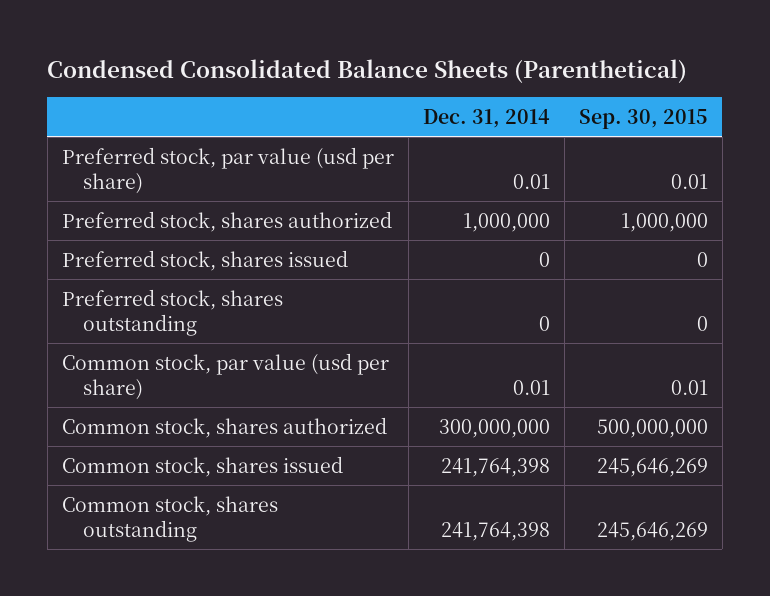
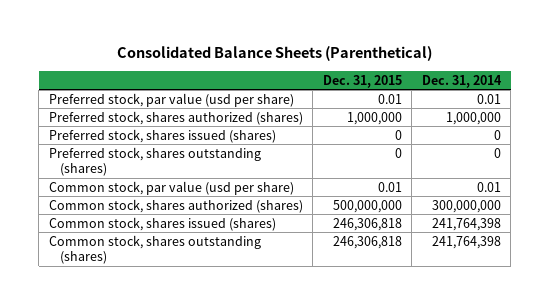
- Condensed Consolidated Balance Sheets (Parenthetical)
+ Consolidated Balance Sheets (Parenthetical)
- | Dec. 31, 2014 | Sep. 30, 2015
+ | Dec. 31, 2015 | Dec. 31, 2014
- Preferred stock, shares authorized | 1,000,000 | 1,000,000
- Preferred stock, shares issued | 0 | 0
- Preferred stock, shares outstanding | 0 | 0
+ Preferred stock, shares authorized (shares) | 1,000,000 | 1,000,000
+ Preferred stock, shares issued (shares) | 0 | 0
+ Preferred stock, shares outstanding (shares) | 0 | 0
- Common stock, shares authorized | 300,000,000 | 500,000,000
- Common stock, shares issued | 241,764,398 | 245,646,269
- Common stock, shares outstanding | 241,764,398 | 245,646,269
+ Common stock, shares authorized (shares) | 500,000,000 | 300,000,000
+ Common stock, shares issued (shares) | 246,306,818 | 241,764,398
+ Common stock, shares outstanding (shares) | 246,306,818 | 241,764,398

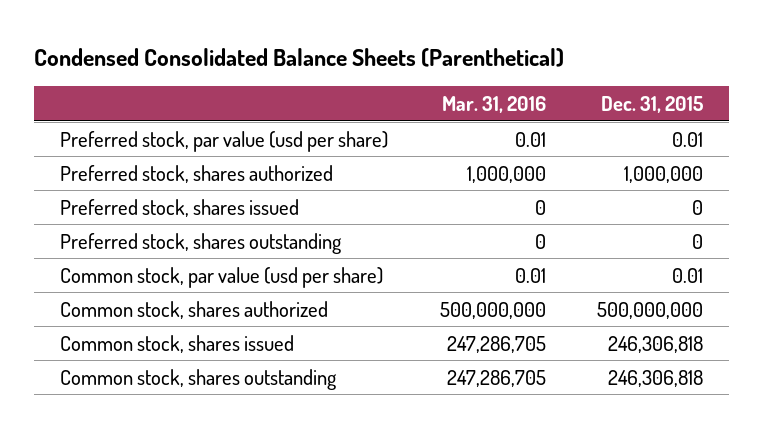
- Consolidated Balance Sheets (Parenthetical)
+ Condensed Consolidated Balance Sheets (Parenthetical)
- | Dec. 31, 2015 | Dec. 31, 2014
+ | Mar. 31, 2016 | Dec. 31, 2015
- Preferred stock, shares authorized (shares) | 1,000,000 | 1,000,000
- Preferred stock, shares issued (shares) | 0 | 0
- Preferred stock, shares outstanding (shares) | 0 | 0
+ Preferred stock, shares authorized | 1,000,000 | 1,000,000
+ Preferred stock, shares issued | 0 | 0
+ Preferred stock, shares outstanding | 0 | 0
- Common stock, shares authorized (shares) | 500,000,000 | 300,000,000
- Common stock, shares issued (shares) | 246,306,818 | 241,764,398
- Common stock, shares outstanding (shares) | 246,306,818 | 241,764,398
+ Common stock, shares authorized | 500,000,000 | 500,000,000
+ Common stock, shares issued | 247,286,705 | 246,306,818
+ Common stock, shares outstanding | 247,286,705 | 246,306,818

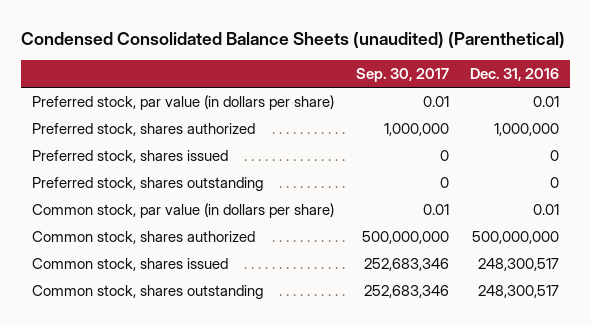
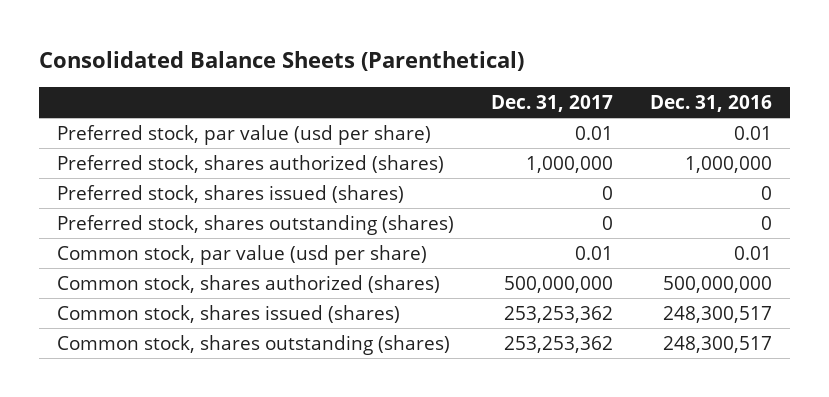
- Condensed Consolidated Balance Sheets (unaudited) (Parenthetical)
+ Consolidated Balance Sheets (Parenthetical)
- | Sep. 30, 2017 | Dec. 31, 2016
+ | Dec. 31, 2017 | Dec. 31, 2016
- Preferred stock, par value (in dollars per share) | 0.01 | 0.01
- Preferred stock, shares authorized | 1,000,000 | 1,000,000
- Preferred stock, shares issued | 0 | 0
- Preferred stock, shares outstanding | 0 | 0
- Common stock, par value (in dollars per share) | 0.01 | 0.01
- Common stock, shares authorized | 500,000,000 | 500,000,000
- Common stock, shares issued | 252,683,346 | 248,300,517
- Common stock, shares outstanding | 252,683,346 | 248,300,517
+ Preferred stock, par value (usd per share) | 0.01 | 0.01
+ Preferred stock, shares authorized (shares) | 1,000,000 | 1,000,000
+ Preferred stock, shares issued (shares) | 0 | 0
+ Preferred stock, shares outstanding (shares) | 0 | 0
+ Common stock, par value (usd per share) | 0.01 | 0.01
+ Common stock, shares authorized (shares) | 500,000,000 | 500,000,000
+ Common stock, shares issued (shares) | 253,253,362 | 248,300,517
+ Common stock, shares outstanding (shares) | 253,253,362 | 248,300,517

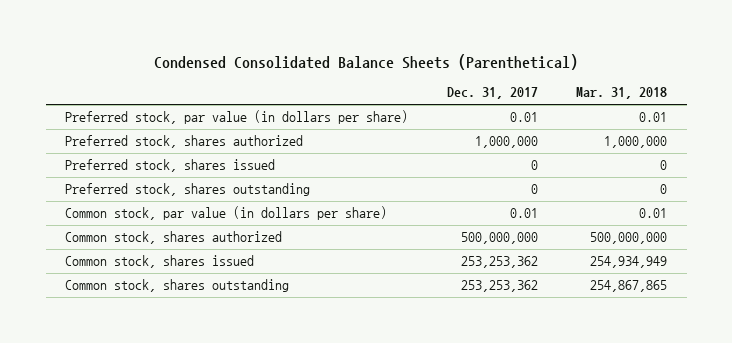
- Consolidated Balance Sheets (Parenthetical)
+ Condensed Consolidated Balance Sheets (Parenthetical)
- | Dec. 31, 2017 | Dec. 31, 2016
+ | Dec. 31, 2017 | Mar. 31, 2018
- Preferred stock, par value (usd per share) | 0.01 | 0.01
- Preferred stock, shares authorized (shares) | 1,000,000 | 1,000,000
- Preferred stock, shares issued (shares) | 0 | 0
- Preferred stock, shares outstanding (shares) | 0 | 0
- Common stock, par value (usd per share) | 0.01 | 0.01
- Common stock, shares authorized (shares) | 500,000,000 | 500,000,000
- Common stock, shares issued (shares) | 253,253,362 | 248,300,517
- Common stock, shares outstanding (shares) | 253,253,362 | 248,300,517
+ Preferred stock, par value (in dollars per share) | 0.01 | 0.01
+ Preferred stock, shares authorized | 1,000,000 | 1,000,000
+ Preferred stock, shares issued | 0 | 0
+ Preferred stock, shares outstanding | 0 | 0
+ Common stock, par value (in dollars per share) | 0.01 | 0.01
+ Common stock, shares authorized | 500,000,000 | 500,000,000
+ Common stock, shares issued | 253,253,362 | 254,934,949
+ Common stock, shares outstanding | 253,253,362 | 254,867,865

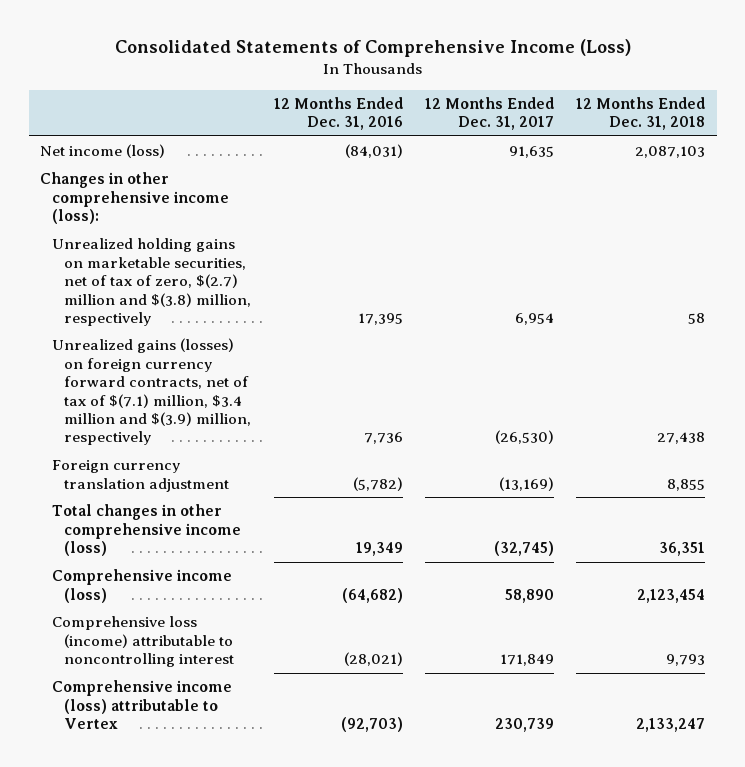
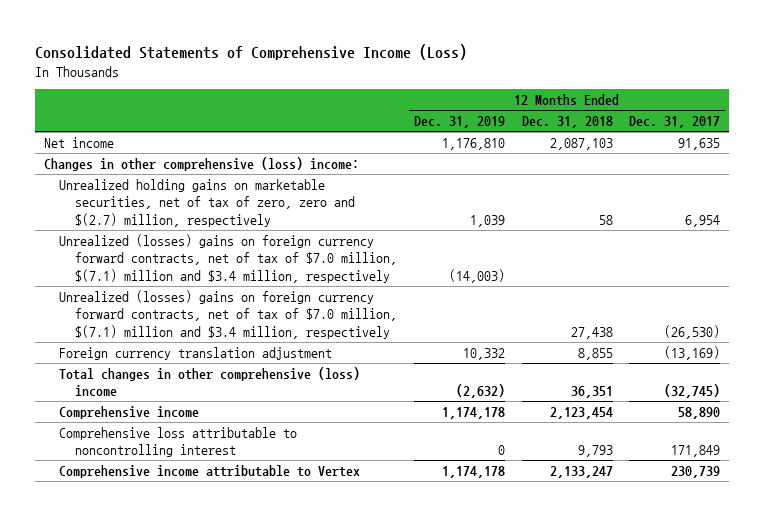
- | 12 Months Ended Dec. 31, 2016 | 12 Months Ended Dec. 31, 2017 | 12 Months Ended Dec. 31, 2018
+ | 12 Months Ended Dec. 31, 2019 | 12 Months Ended Dec. 31, 2018 | 12 Months Ended Dec. 31, 2017
- Net income (loss) | (84,031) | 91,635 | 2,087,103
- Changes in other comprehensive income (loss):
- Unrealized holding gains on marketable securities, net of tax of zero, $(2.7) million and $(3.8) million, respectively | 17,395 | 6,954 | 58
- Unrealized gains (losses) on foreign currency forward contracts, net of tax of $(7.1) million, $3.4 million and $(3.9) million, respectively | 7,736 | (26,530) | 27,438
+ Net income | 1,176,810 | 2,087,103 | 91,635
+ Changes in other comprehensive (loss) income:
+ Unrealized holding gains on marketable securities, net of tax of zero, zero and $(2.7) million, respectively | 1,039 | 58 | 6,954
+ Unrealized (losses) gains on foreign currency forward contracts, net of tax of $7.0 million, $(7.1) million and $3.4 million, respectively | (14,003) | |
+ Unrealized (losses) gains on foreign currency forward contracts, net of tax of $7.0 million, $(7.1) million and $3.4 million, respectively | | 27,438 | (26,530)
- Total changes in other comprehensive income (loss) | 19,349 | (32,745) | 36,351
- Comprehensive income (loss) | (64,682) | 58,890 | 2,123,454
- Comprehensive loss (income) attributable to noncontrolling interest | (28,021) | 171,849 | 9,793
- Comprehensive income (loss) attributable to Vertex | (92,703) | 230,739 | 2,133,247
+ Total changes in other comprehensive (loss) income | (2,632) | 36,351 | (32,745)
+ Comprehensive income | 1,174,178 | 2,123,454 | 58,890
+ Comprehensive loss attributable to noncontrolling interest | 0 | 9,793 | 171,849
+ Comprehensive income attributable to Vertex | 1,174,178 | 2,133,247 | 230,739

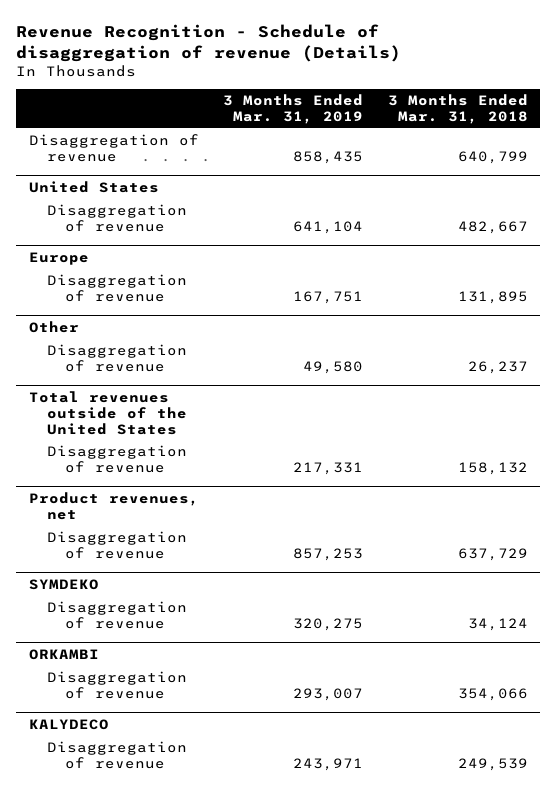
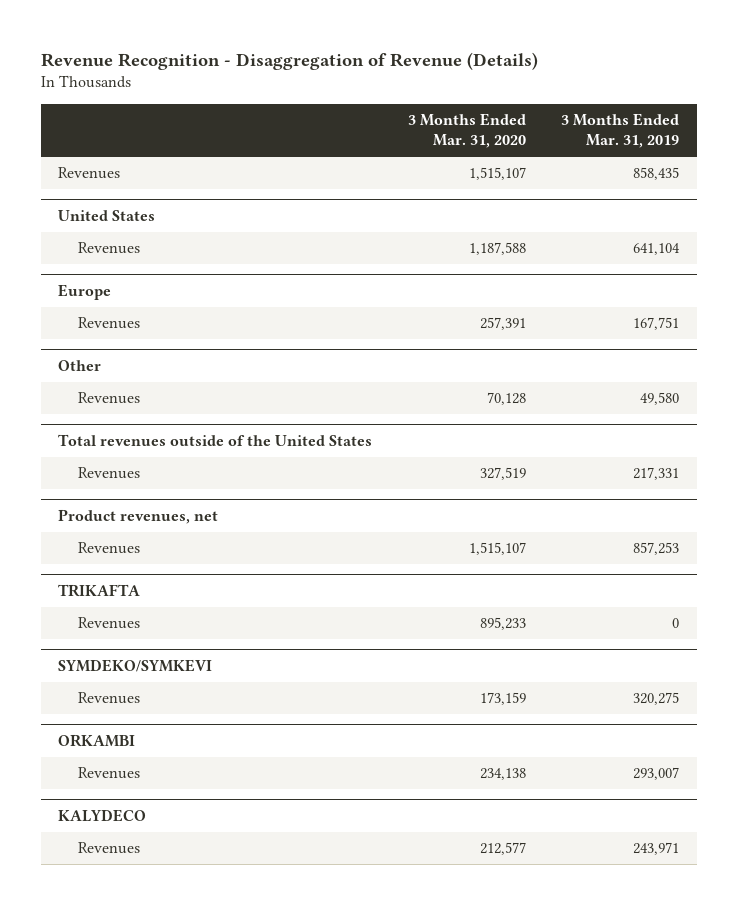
- Revenue Recognition - Schedule of disaggregation of revenue (Details)
+ Revenue Recognition - Disaggregation of Revenue (Details)
- | 3 Months Ended Mar. 31, 2019 | 3 Months Ended Mar. 31, 2018
+ | 3 Months Ended Mar. 31, 2020 | 3 Months Ended Mar. 31, 2019
- Disaggregation of revenue | 858,435 | 640,799
+ Revenues | 1,515,107 | 858,435
@ United States
- Disaggregation of revenue | 641,104 | 482,667
+ Revenues | 1,187,588 | 641,104
@ Europe
- Disaggregation of revenue | 167,751 | 131,895
+ Revenues | 257,391 | 167,751
@ Other
- Disaggregation of revenue | 49,580 | 26,237
+ Revenues | 70,128 | 49,580
@ Total revenues outside of the United States
- Disaggregation of revenue | 217,331 | 158,132
+ Revenues | 327,519 | 217,331
@ Product revenues, net
- Disaggregation of revenue | 857,253 | 637,729
- SYMDEKO
- Disaggregation of revenue | 320,275 | 34,124
@ Product revenues, net
+ Revenues | 1,515,107 | 857,253
+ TRIKAFTA
+ Revenues | 895,233 | 0
+ SYMDEKO/SYMKEVI
+ Revenues | 173,159 | 320,275
@ ORKAMBI
- Disaggregation of revenue | 293,007 | 354,066
+ Revenues | 234,138 | 293,007
@ KALYDECO
- Disaggregation of revenue | 243,971 | 249,539
+ Revenues | 212,577 | 243,971

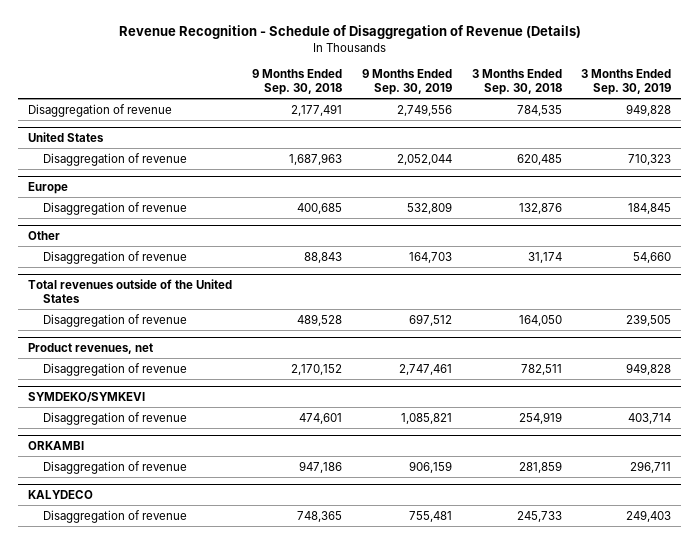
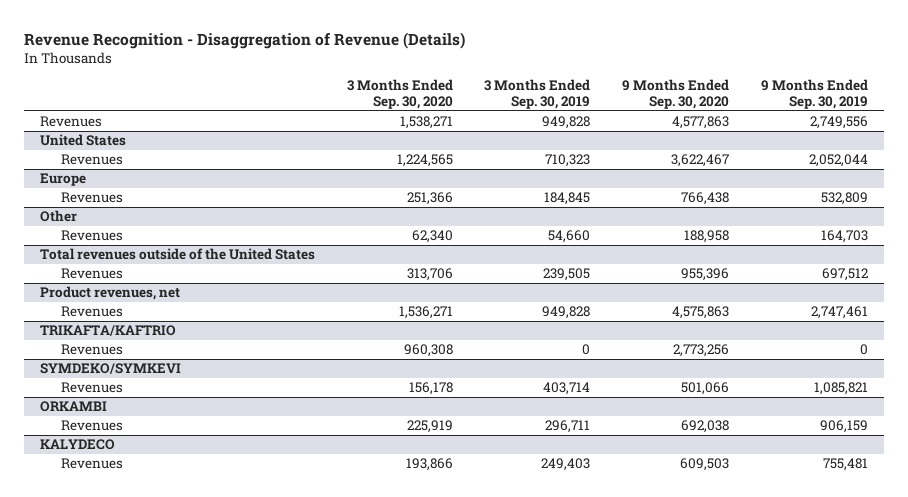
- Revenue Recognition - Schedule of Disaggregation of Revenue (Details)
+ Revenue Recognition - Disaggregation of Revenue (Details)
- | 9 Months Ended Sep. 30, 2018 | 9 Months Ended Sep. 30, 2019 | 3 Months Ended Sep. 30, 2018 | 3 Months Ended Sep. 30, 2019
+ | 3 Months Ended Sep. 30, 2020 | 3 Months Ended Sep. 30, 2019 | 9 Months Ended Sep. 30, 2020 | 9 Months Ended Sep. 30, 2019
- Disaggregation of revenue | 2,177,491 | 2,749,556 | 784,535 | 949,828
+ Revenues | 1,538,271 | 949,828 | 4,577,863 | 2,749,556
@ United States
- Disaggregation of revenue | 1,687,963 | 2,052,044 | 620,485 | 710,323
+ Revenues | 1,224,565 | 710,323 | 3,622,467 | 2,052,044
@ Europe
- Disaggregation of revenue | 400,685 | 532,809 | 132,876 | 184,845
+ Revenues | 251,366 | 184,845 | 766,438 | 532,809
@ Other
- Disaggregation of revenue | 88,843 | 164,703 | 31,174 | 54,660
+ Revenues | 62,340 | 54,660 | 188,958 | 164,703
@ Total revenues outside of the United States
- Disaggregation of revenue | 489,528 | 697,512 | 164,050 | 239,505
+ Revenues | 313,706 | 239,505 | 955,396 | 697,512
@ Product revenues, net
- Disaggregation of revenue | 2,170,152 | 2,747,461 | 782,511 | 949,828
+ Revenues | 1,536,271 | 949,828 | 4,575,863 | 2,747,461
+ TRIKAFTA/KAFTRIO
+ Revenues | 960,308 | 0 | 2,773,256 | 0
@ SYMDEKO/SYMKEVI
- Disaggregation of revenue | 474,601 | 1,085,821 | 254,919 | 403,714
+ Revenues | 156,178 | 403,714 | 501,066 | 1,085,821
@ ORKAMBI
- Disaggregation of revenue | 947,186 | 906,159 | 281,859 | 296,711
+ Revenues | 225,919 | 296,711 | 692,038 | 906,159
@ KALYDECO
- Disaggregation of revenue | 748,365 | 755,481 | 245,733 | 249,403
+ Revenues | 193,866 | 249,403 | 609,503 | 755,481

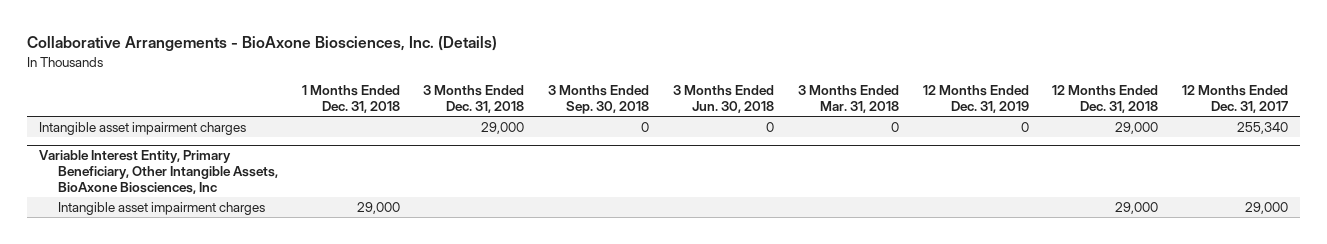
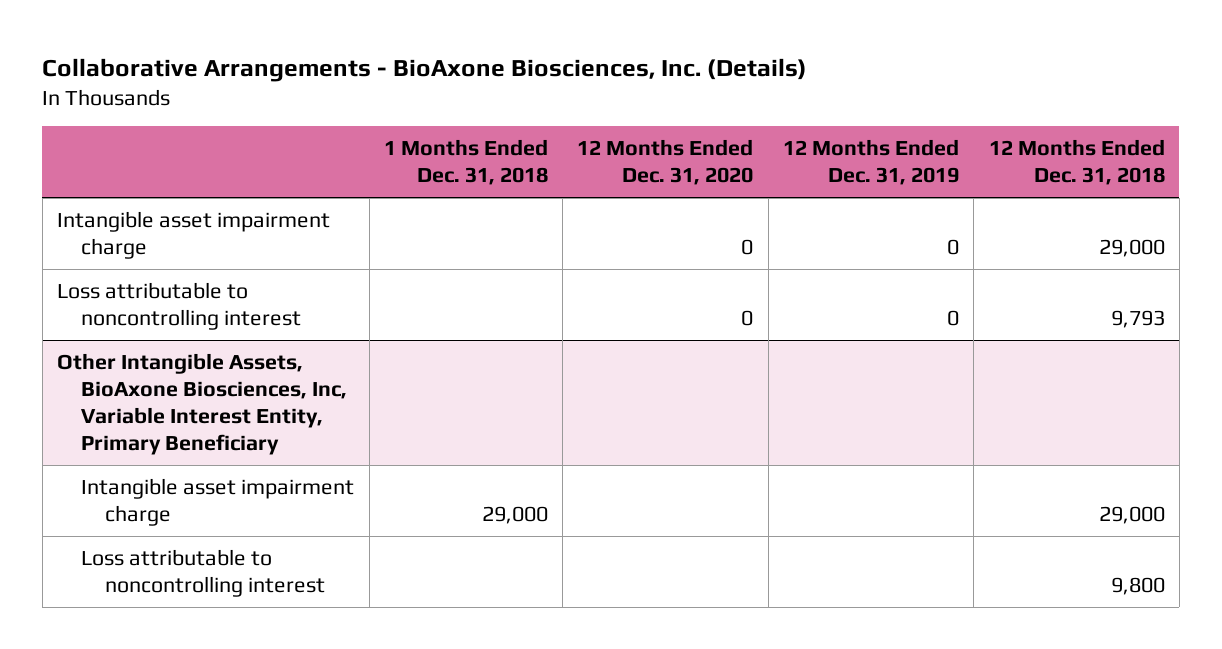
- | 1 Months Ended Dec. 31, 2018 | 3 Months Ended Dec. 31, 2018 | 3 Months Ended Sep. 30, 2018 | 3 Months Ended Jun. 30, 2018 | 3 Months Ended Mar. 31, 2018 | 12 Months Ended Dec. 31, 2019 | 12 Months Ended Dec. 31, 2018 | 12 Months Ended Dec. 31, 2017
+ | 1 Months Ended Dec. 31, 2018 | 12 Months Ended Dec. 31, 2020 | 12 Months Ended Dec. 31, 2019 | 12 Months Ended Dec. 31, 2018
- Intangible asset impairment charges | | 29,000 | 0 | 0 | 0 | 0 | 29,000 | 255,340
- Variable Interest Entity, Primary Beneficiary, Other Intangible Assets, BioAxone Biosciences, Inc
- Intangible asset impairment charges | 29,000 | | | | | | 29,000 | 29,000
+ Intangible asset impairment charge | | 0 | 0 | 29,000
+ Loss attributable to noncontrolling interest | | 0 | 0 | 9,793
+ Other Intangible Assets, BioAxone Biosciences, Inc, Variable Interest Entity, Primary Beneficiary
+ Intangible asset impairment charge | 29,000 | | | 29,000
+ Loss attributable to noncontrolling interest | | | | 9,800

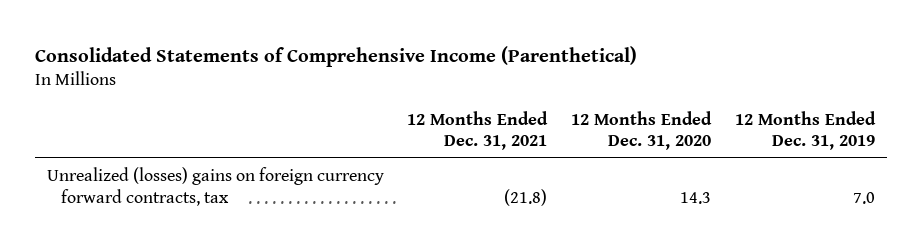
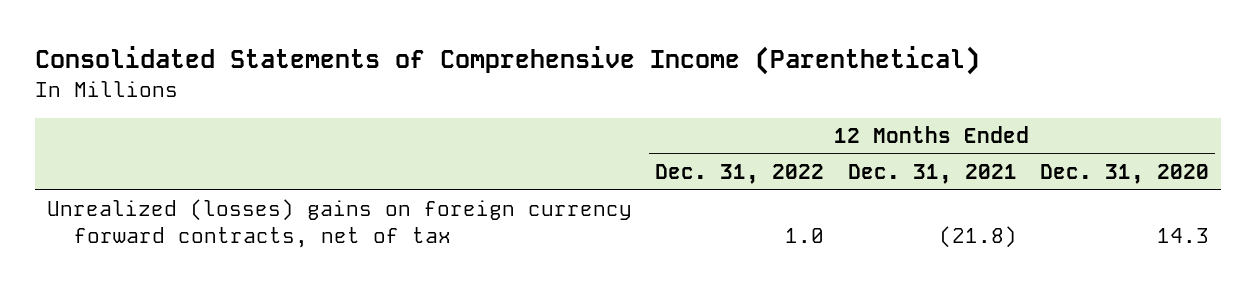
- | 12 Months Ended Dec. 31, 2021 | 12 Months Ended Dec. 31, 2020 | 12 Months Ended Dec. 31, 2019
+ | 12 Months Ended Dec. 31, 2022 | 12 Months Ended Dec. 31, 2021 | 12 Months Ended Dec. 31, 2020
- Unrealized (losses) gains on foreign currency forward contracts, tax | (21.8) | 14.3 | 7.0
+ Unrealized (losses) gains on foreign currency forward contracts, net of tax | 1.0 | (21.8) | 14.3

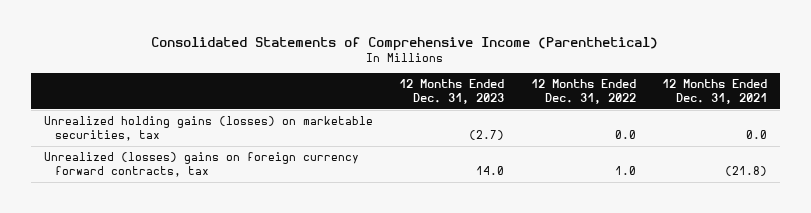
- | 12 Months Ended Dec. 31, 2022 | 12 Months Ended Dec. 31, 2021 | 12 Months Ended Dec. 31, 2020
+ | 12 Months Ended Dec. 31, 2023 | 12 Months Ended Dec. 31, 2022 | 12 Months Ended Dec. 31, 2021
- Unrealized (losses) gains on foreign currency forward contracts, net of tax | 1.0 | (21.8) | 14.3
+ Unrealized holding gains (losses) on marketable securities, tax | (2.7) | 0.0 | 0.0
+ Unrealized (losses) gains on foreign currency forward contracts, tax | 14.0 | 1.0 | (21.8)

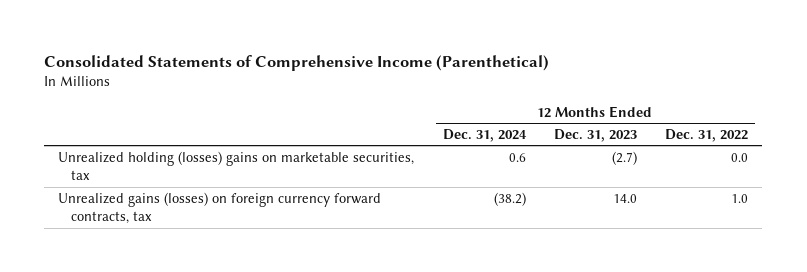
- | 12 Months Ended Dec. 31, 2023 | 12 Months Ended Dec. 31, 2022 | 12 Months Ended Dec. 31, 2021
+ | 12 Months Ended Dec. 31, 2024 | 12 Months Ended Dec. 31, 2023 | 12 Months Ended Dec. 31, 2022
- Unrealized holding gains (losses) on marketable securities, tax | (2.7) | 0.0 | 0.0
- Unrealized (losses) gains on foreign currency forward contracts, tax | 14.0 | 1.0 | (21.8)
+ Unrealized holding (losses) gains on marketable securities, tax | 0.6 | (2.7) | 0.0
+ Unrealized gains (losses) on foreign currency forward contracts, tax | (38.2) | 14.0 | 1.0

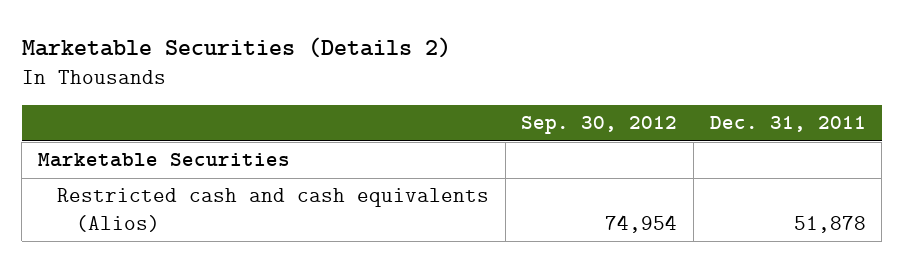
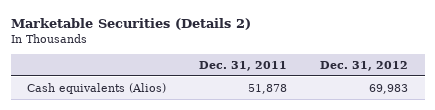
- | Sep. 30, 2012 | Dec. 31, 2011
+ | Dec. 31, 2011 | Dec. 31, 2012
- Marketable Securities
- Restricted cash and cash equivalents (Alios) | 74,954 | 51,878
+ Cash equivalents (Alios) | 51,878 | 69,983

